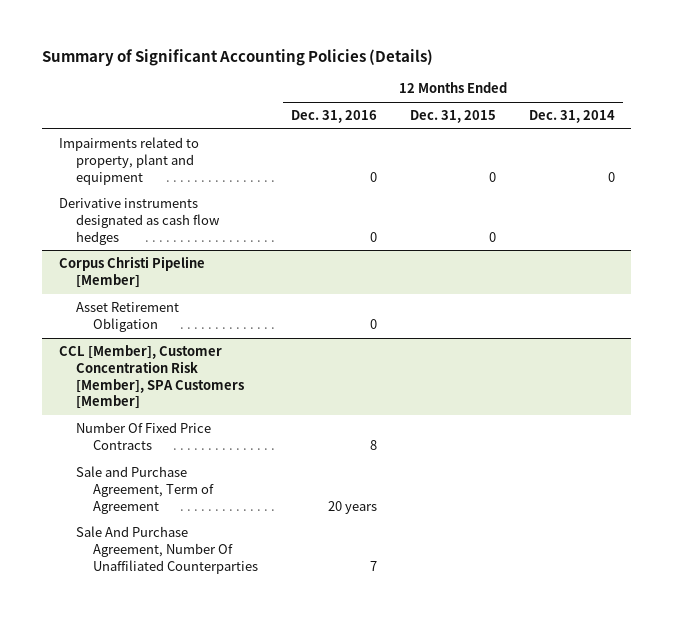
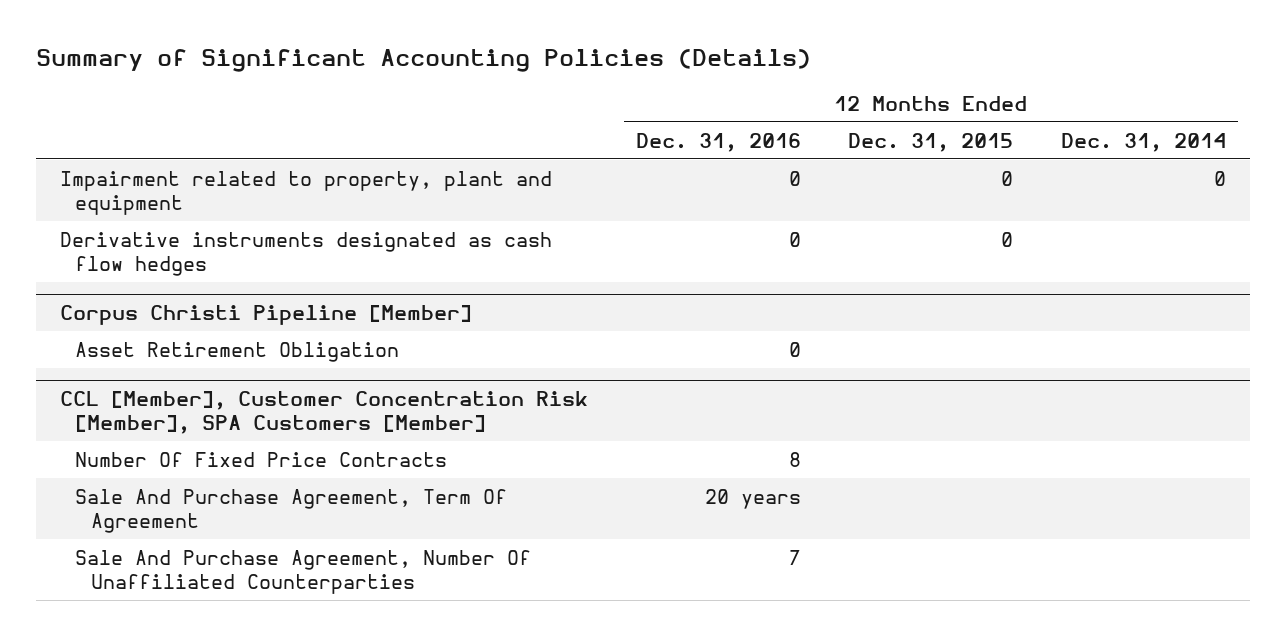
- Impairments related to property, plant and equipment | 0 | 0 | 0
+ Impairment related to property, plant and equipment | 0 | 0 | 0
@ CCL [Member], Customer Concentration Risk [Member], SPA Customers [Member]
- Sale and Purchase Agreement, Term of Agreement | 20 years | |
+ Sale And Purchase Agreement, Term Of Agreement | 20 years | |

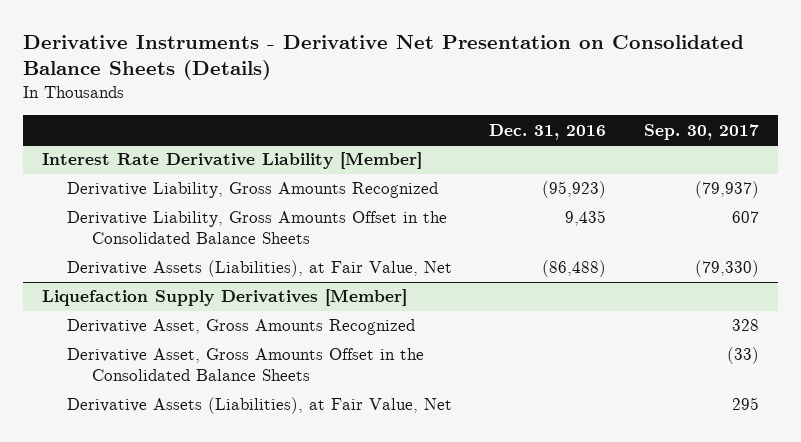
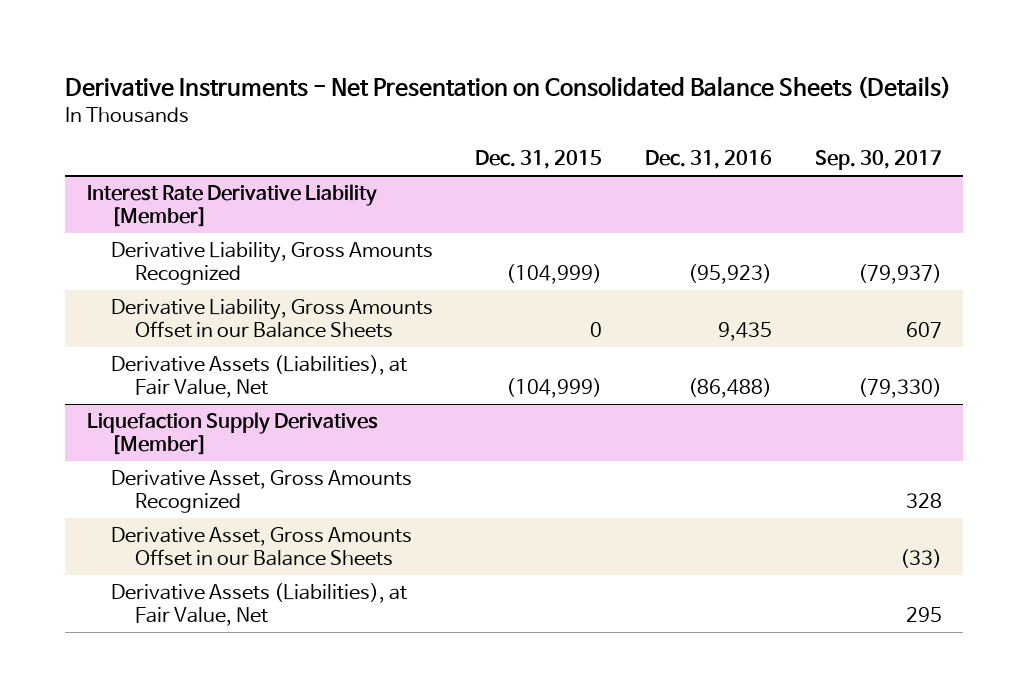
- Derivative Instruments - Derivative Net Presentation on Consolidated Balance Sheets (Details)
+ Derivative Instruments - Net Presentation on Consolidated Balance Sheets (Details)
- | Dec. 31, 2016 | Sep. 30, 2017
+ | Dec. 31, 2015 | Dec. 31, 2016 | Sep. 30, 2017
@ Interest Rate Derivative Liability [Member]
- Derivative Liability, Gross Amounts Offset in the Consolidated Balance Sheets | 9,435 | 607
+ Derivative Liability, Gross Amounts Offset in our Balance Sheets | 0 | 9,435 | 607
@ Liquefaction Supply Derivatives [Member]
- Derivative Asset, Gross Amounts Offset in the Consolidated Balance Sheets | | (33)
+ Derivative Asset, Gross Amounts Offset in our Balance Sheets | | | (33)

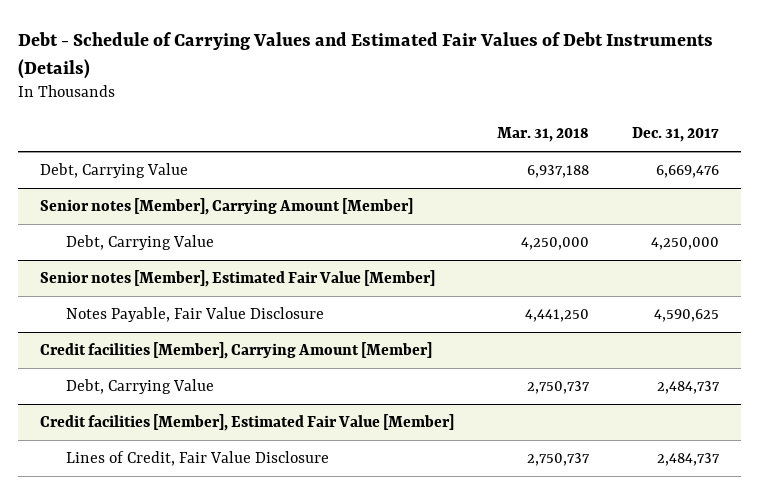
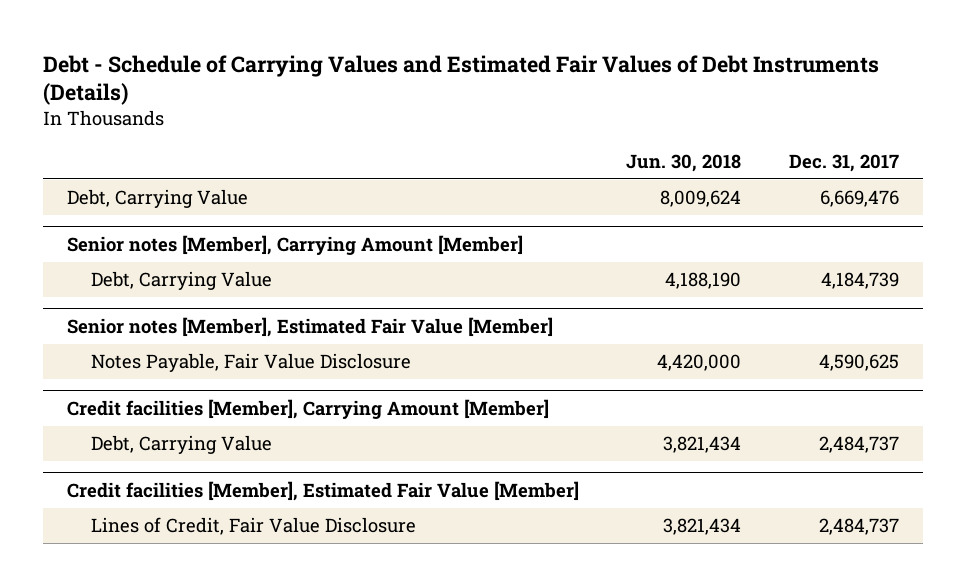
- | Mar. 31, 2018 | Dec. 31, 2017
+ | Jun. 30, 2018 | Dec. 31, 2017
@ Senior notes [Member], Carrying Amount [Member]
- Debt, Carrying Value | 4,250,000 | 4,250,000
+ Debt, Carrying Value | 4,188,190 | 4,184,739

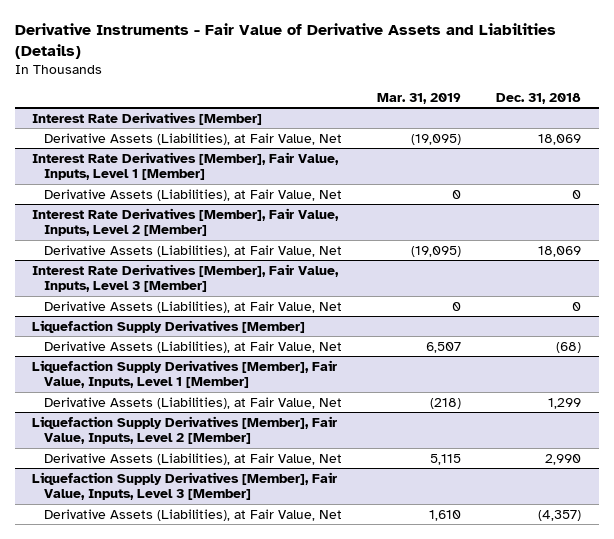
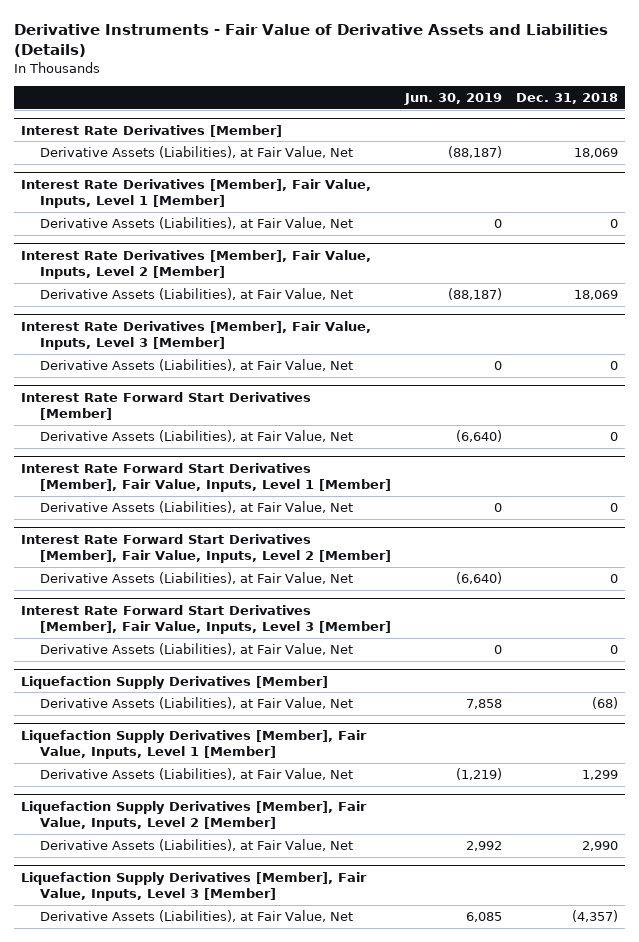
- | Mar. 31, 2019 | Dec. 31, 2018
+ | Jun. 30, 2019 | Dec. 31, 2018
+ Interest Rate Forward Start Derivatives [Member]
+ Derivative Assets (Liabilities), at Fair Value, Net | (6,640) | 0
+ Interest Rate Forward Start Derivatives [Member], Fair Value, Inputs, Level 1 [Member]
+ Derivative Assets (Liabilities), at Fair Value, Net | 0 | 0
+ Interest Rate Forward Start Derivatives [Member], Fair Value, Inputs, Level 2 [Member]
+ Derivative Assets (Liabilities), at Fair Value, Net | (6,640) | 0
+ Interest Rate Forward Start Derivatives [Member], Fair Value, Inputs, Level 3 [Member]
+ Derivative Assets (Liabilities), at Fair Value, Net | 0 | 0

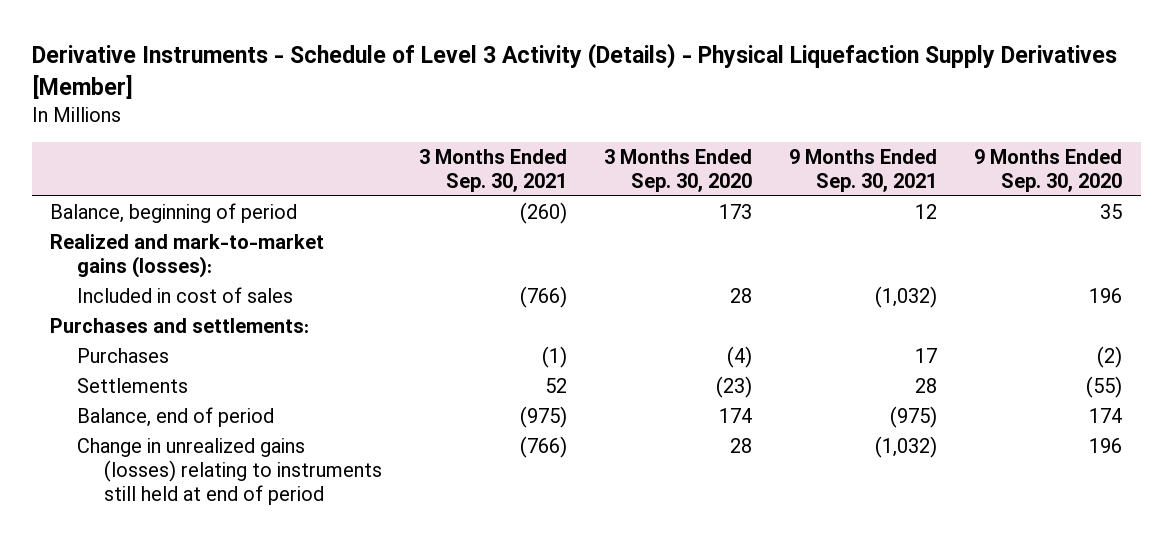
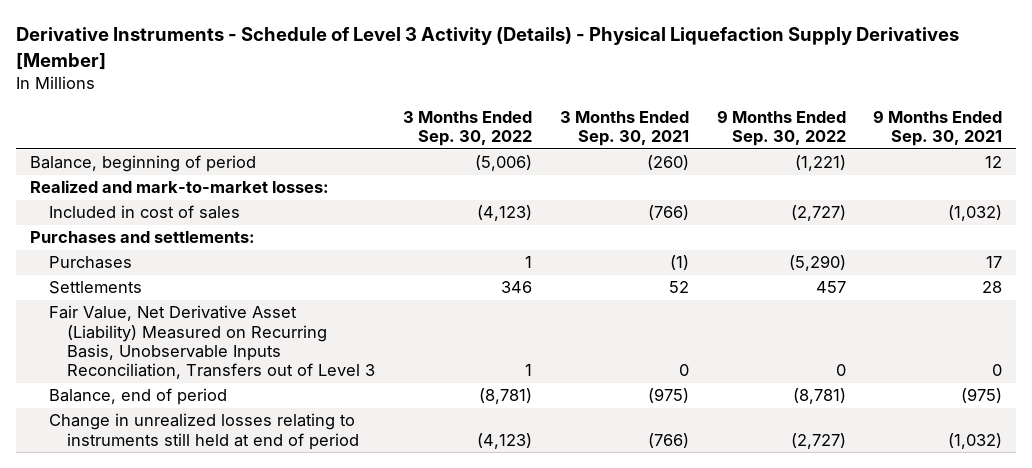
- | 3 Months Ended Sep. 30, 2021 | 3 Months Ended Sep. 30, 2020 | 9 Months Ended Sep. 30, 2021 | 9 Months Ended Sep. 30, 2020
+ | 3 Months Ended Sep. 30, 2022 | 3 Months Ended Sep. 30, 2021 | 9 Months Ended Sep. 30, 2022 | 9 Months Ended Sep. 30, 2021
- Realized and mark-to-market gains (losses):
+ Realized and mark-to-market losses:
+ Fair Value, Net Derivative Asset (Liability) Measured on Recurring Basis, Unobservable Inputs Reconciliation, Transfers out of Level 3 | 1 | 0 | 0 | 0
- Change in unrealized gains (losses) relating to instruments still held at end of period | (766) | 28 | (1,032) | 196
+ Change in unrealized losses relating to instruments still held at end of period | (4,123) | (766) | (2,727) | (1,032)

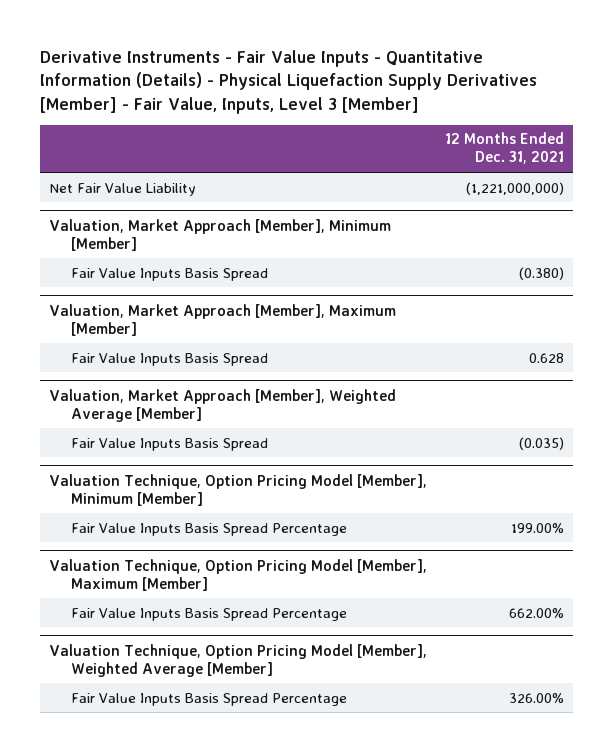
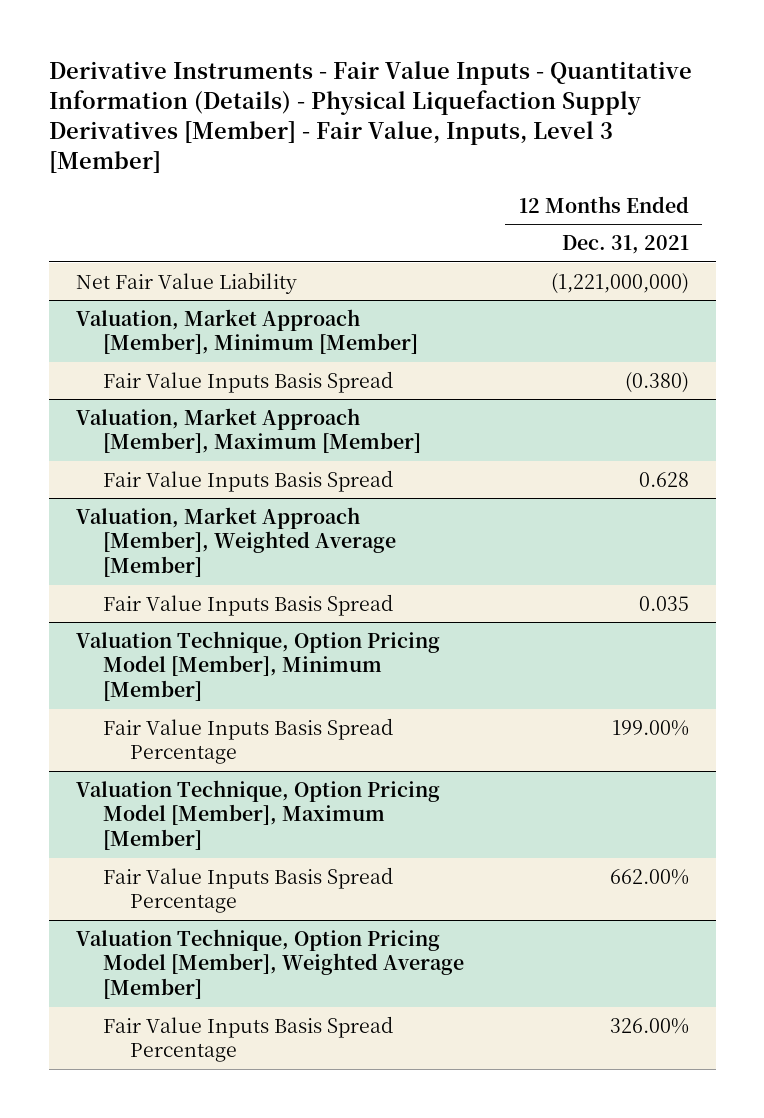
@ Valuation, Market Approach [Member], Weighted Average [Member]
- Fair Value Inputs Basis Spread | (0.035)
+ Fair Value Inputs Basis Spread | 0.035

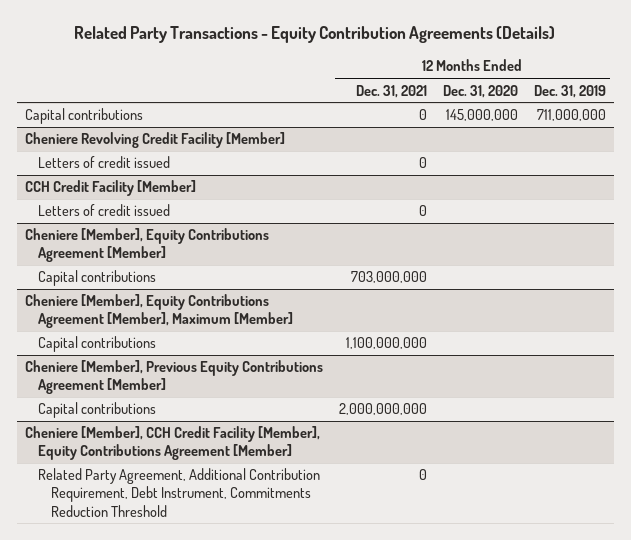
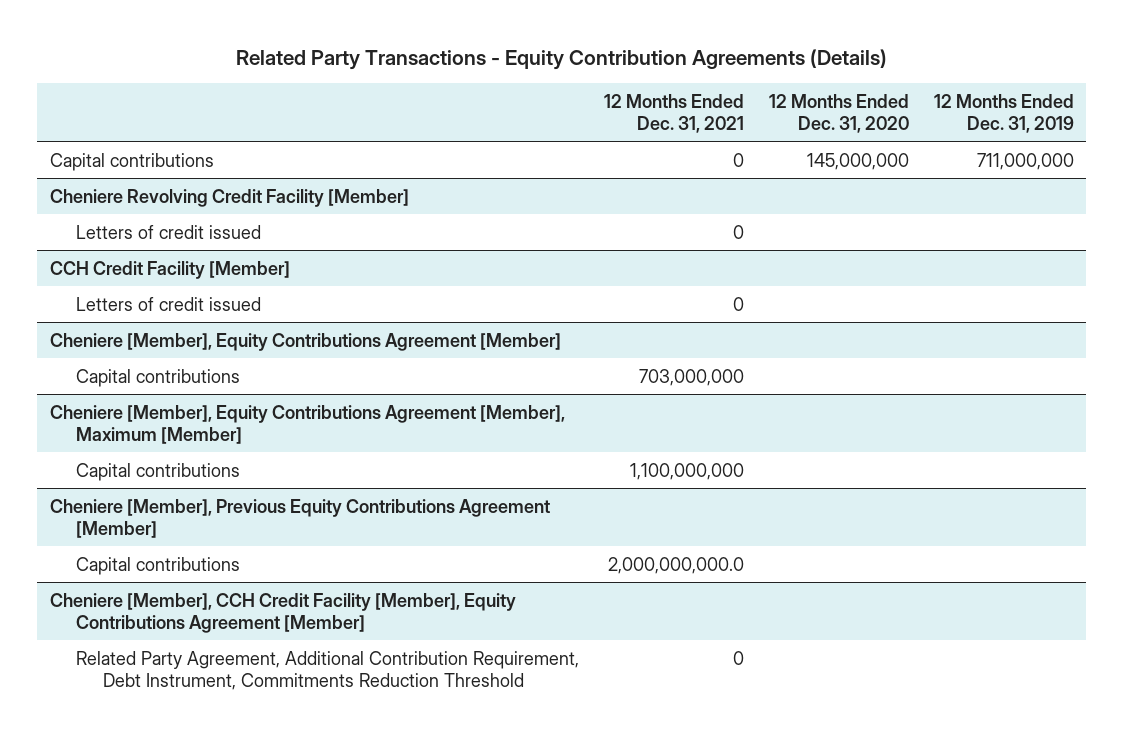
@ Cheniere [Member], Previous Equity Contributions Agreement [Member]
- Capital contributions | 2,000,000,000 | |
+ Capital contributions | 2,000,000,000.0 | |

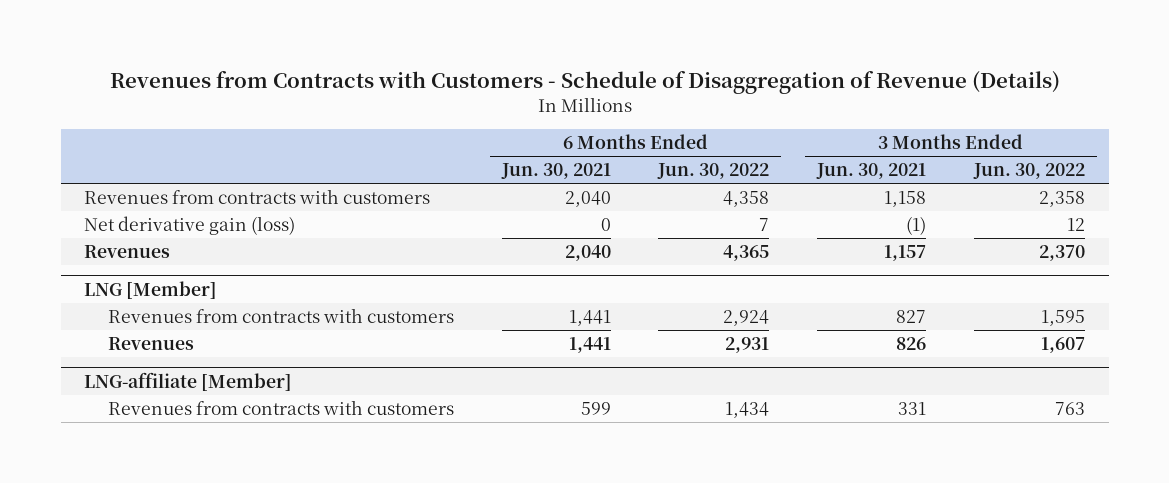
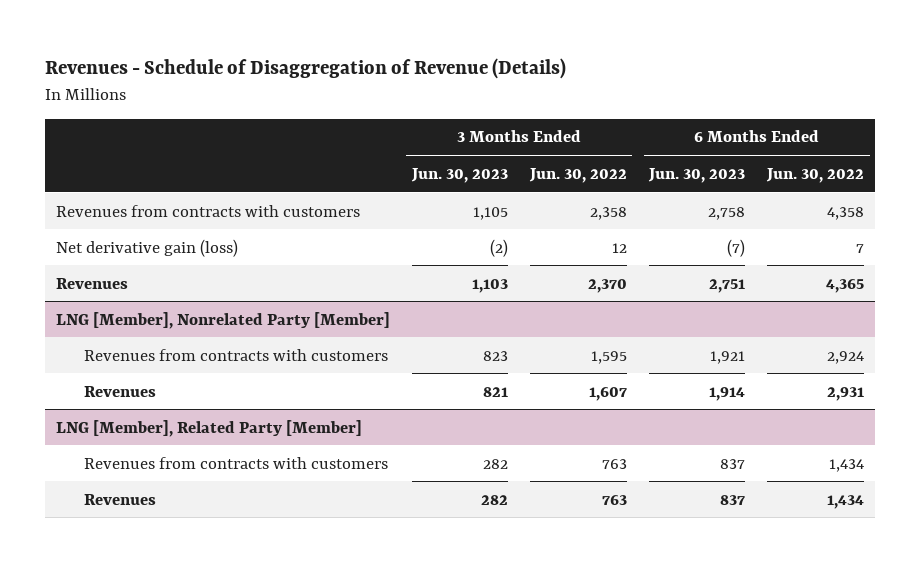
- Revenues from Contracts with Customers - Schedule of Disaggregation of Revenue (Details)
+ Revenues - Schedule of Disaggregation of Revenue (Details)
- | 6 Months Ended Jun. 30, 2021 | 6 Months Ended Jun. 30, 2022 | 3 Months Ended Jun. 30, 2021 | 3 Months Ended Jun. 30, 2022
+ | 3 Months Ended Jun. 30, 2023 | 3 Months Ended Jun. 30, 2022 | 6 Months Ended Jun. 30, 2023 | 6 Months Ended Jun. 30, 2022
- LNG [Member]
+ LNG [Member], Nonrelated Party [Member]
- LNG-affiliate [Member]
+ LNG [Member], Related Party [Member]
+ Revenues | 282 | 763 | 837 | 1,434

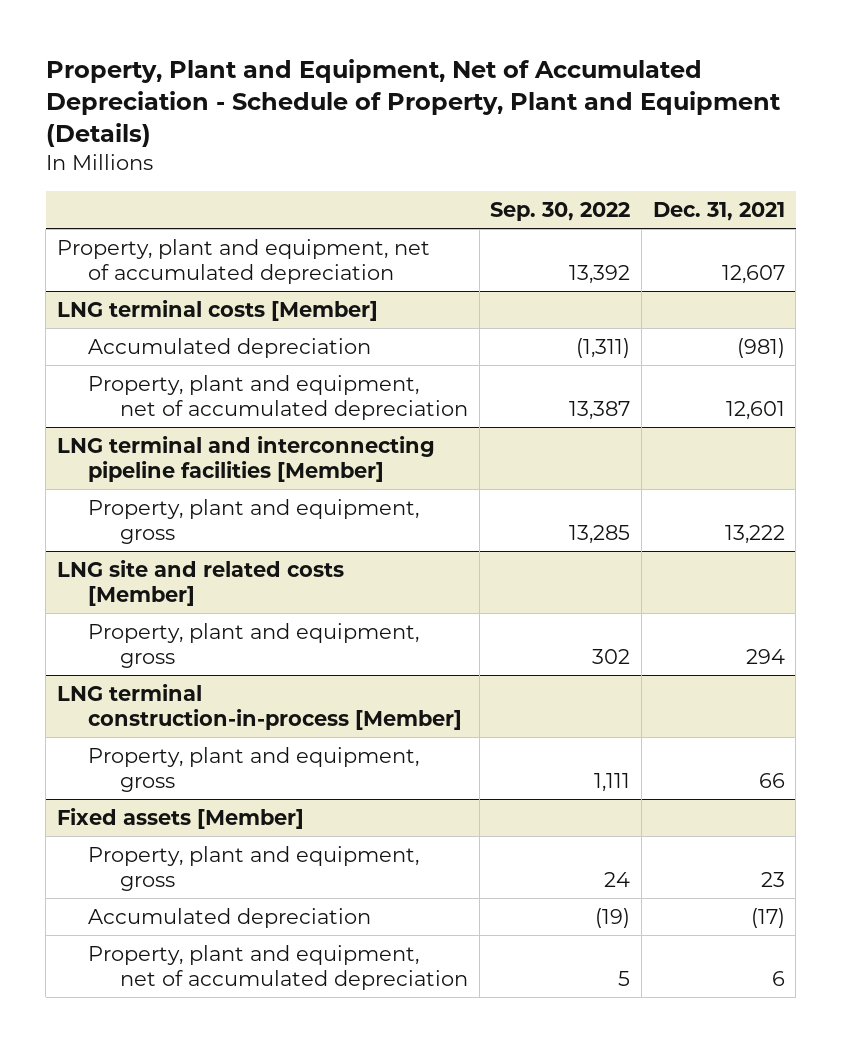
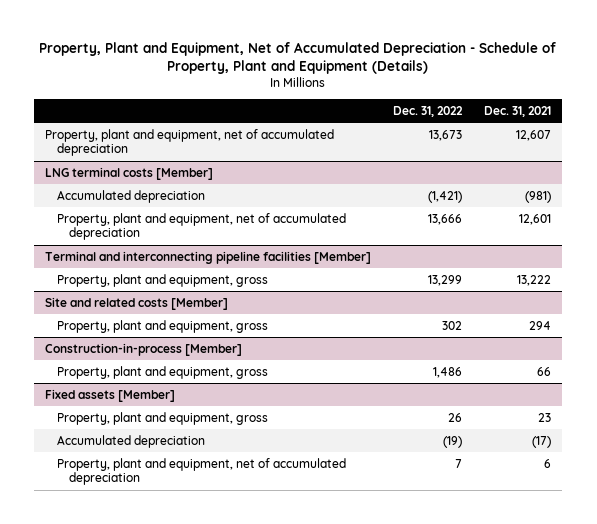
- | Sep. 30, 2022 | Dec. 31, 2021
+ | Dec. 31, 2022 | Dec. 31, 2021
- LNG terminal and interconnecting pipeline facilities [Member]
+ Terminal and interconnecting pipeline facilities [Member]
- LNG site and related costs [Member]
+ Site and related costs [Member]
- LNG terminal construction-in-process [Member]
+ Construction-in-process [Member]

